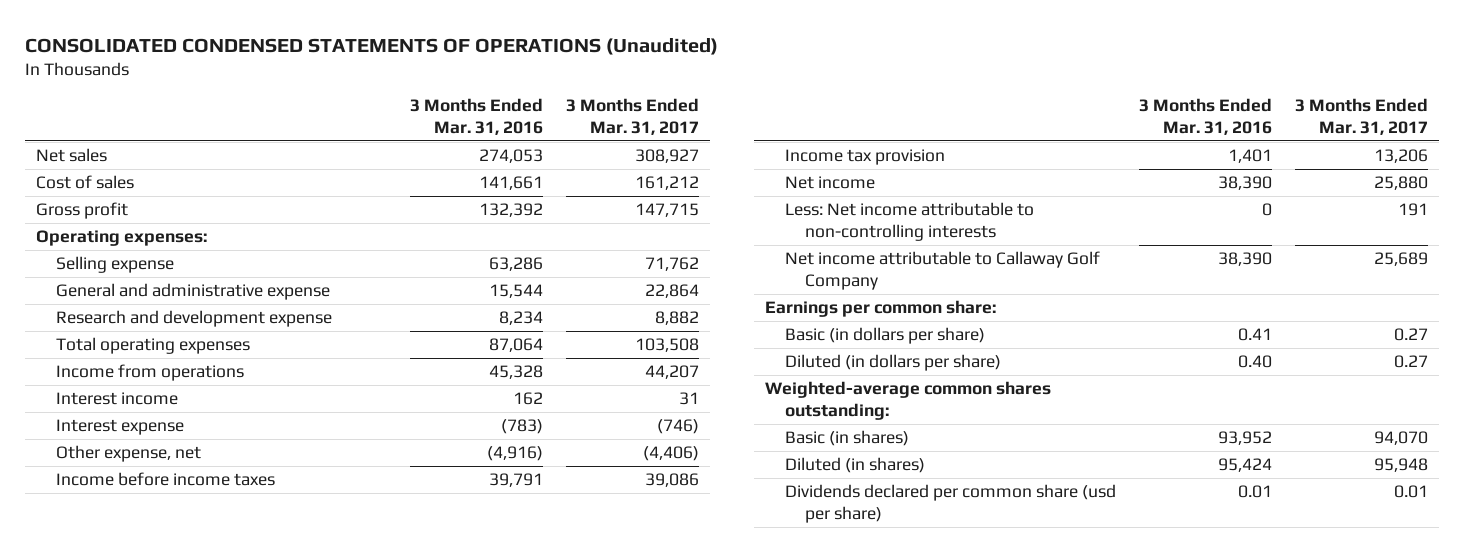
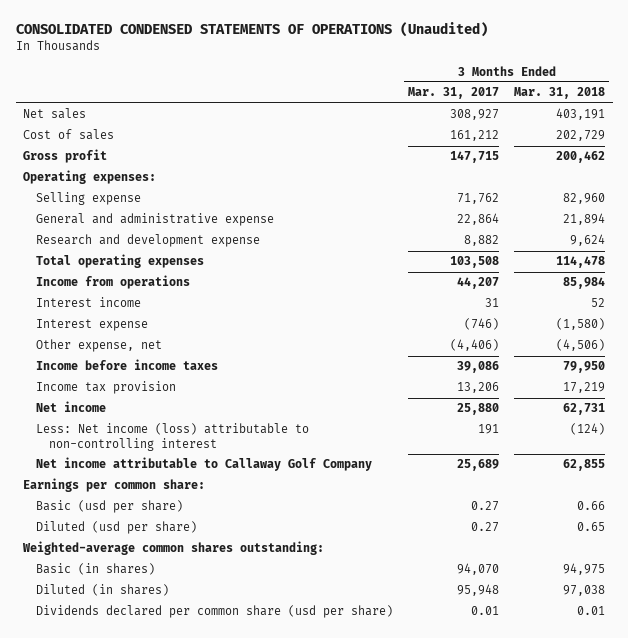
- | 3 Months Ended Mar. 31, 2016 | 3 Months Ended Mar. 31, 2017
+ | 3 Months Ended Mar. 31, 2017 | 3 Months Ended Mar. 31, 2018
- Less: Net income attributable to non-controlling interests | 0 | 191
+ Less: Net income (loss) attributable to non-controlling interest | 191 | (124)
- Basic (in dollars per share) | 0.41 | 0.27
- Diluted (in dollars per share) | 0.40 | 0.27
+ Basic (usd per share) | 0.27 | 0.66
+ Diluted (usd per share) | 0.27 | 0.65

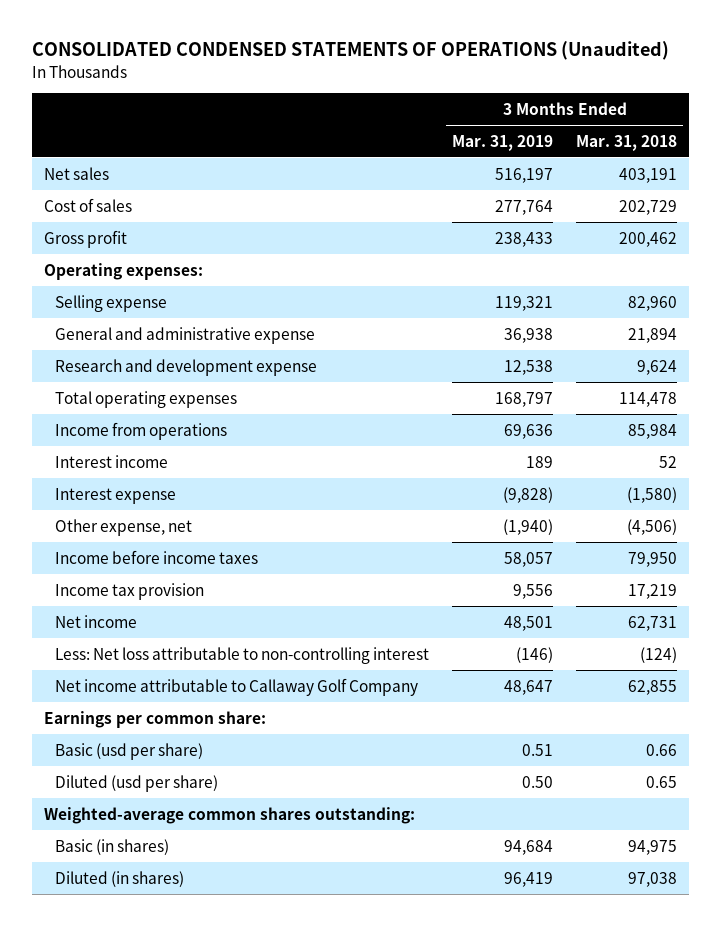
- | 3 Months Ended Mar. 31, 2017 | 3 Months Ended Mar. 31, 2018
+ | 3 Months Ended Mar. 31, 2019 | 3 Months Ended Mar. 31, 2018
- Less: Net income (loss) attributable to non-controlling interest | 191 | (124)
+ Less: Net loss attributable to non-controlling interest | (146) | (124)
- Dividends declared per common share (usd per share) | 0.01 | 0.01

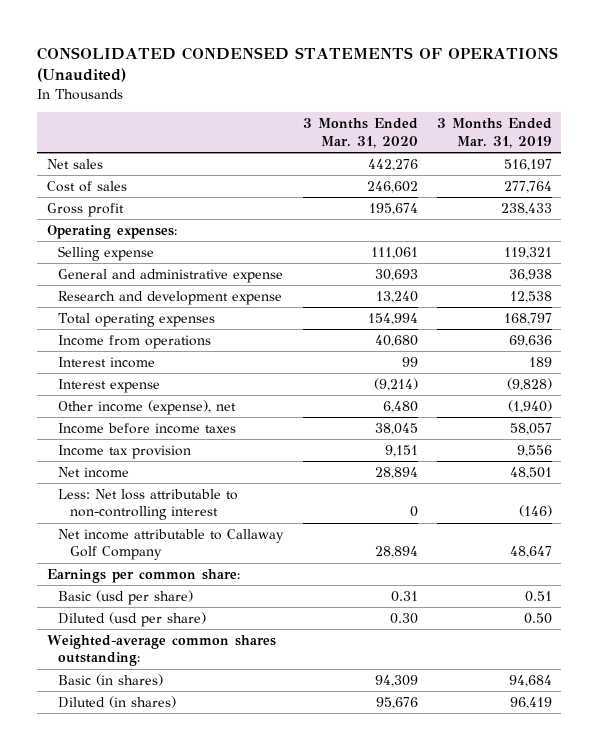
- | 3 Months Ended Mar. 31, 2019 | 3 Months Ended Mar. 31, 2018
+ | 3 Months Ended Mar. 31, 2020 | 3 Months Ended Mar. 31, 2019
- Other expense, net | (1,940) | (4,506)
+ Other income (expense), net | 6,480 | (1,940)

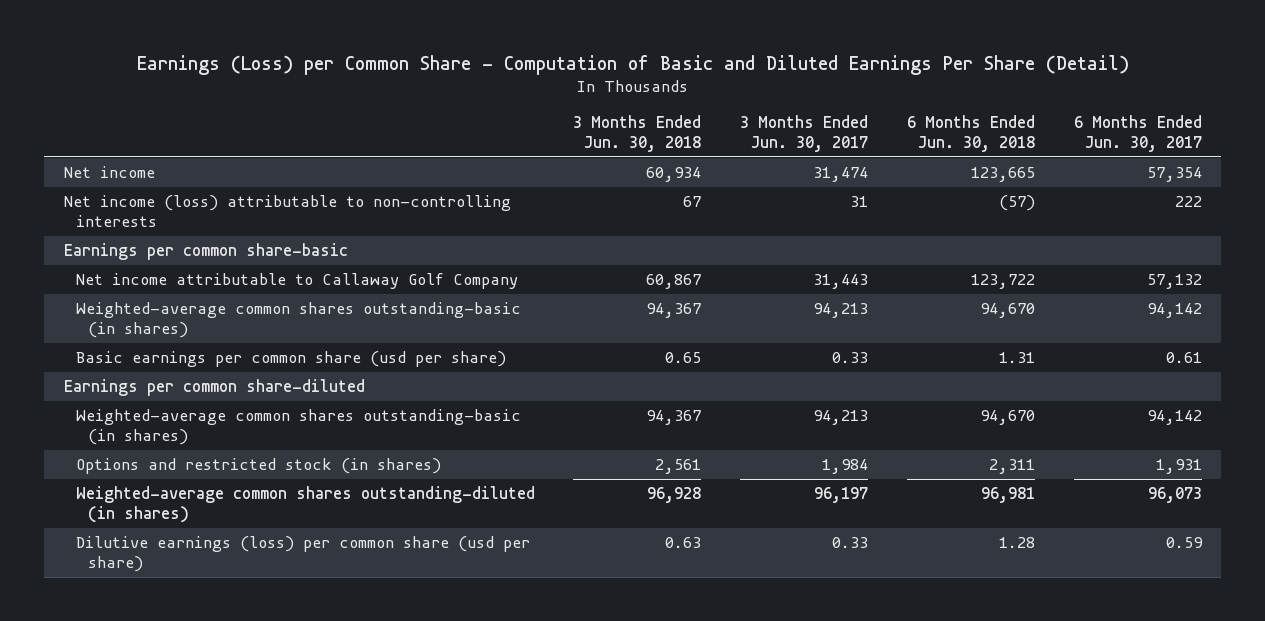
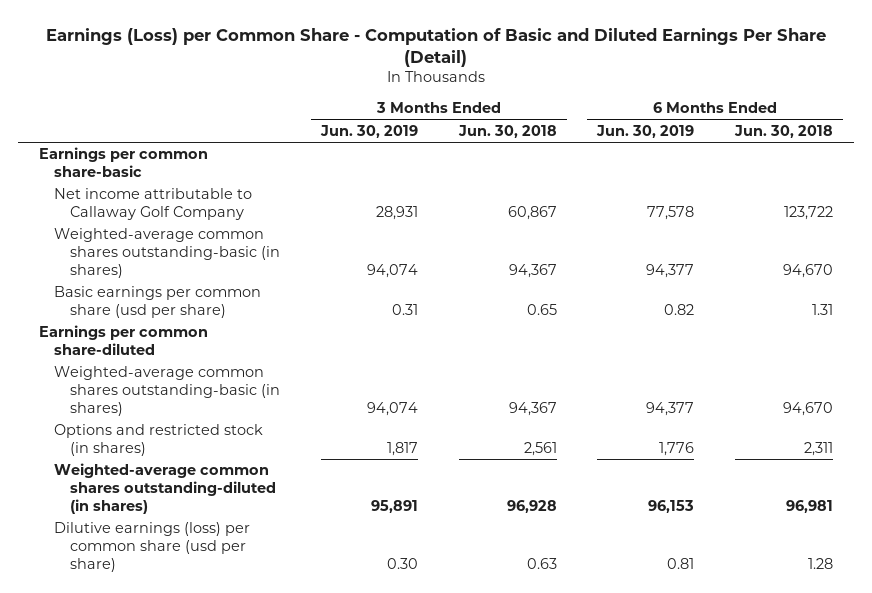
- | 3 Months Ended Jun. 30, 2018 | 3 Months Ended Jun. 30, 2017 | 6 Months Ended Jun. 30, 2018 | 6 Months Ended Jun. 30, 2017
+ | 3 Months Ended Jun. 30, 2019 | 3 Months Ended Jun. 30, 2018 | 6 Months Ended Jun. 30, 2019 | 6 Months Ended Jun. 30, 2018
- Net income | 60,934 | 31,474 | 123,665 | 57,354
- Net income (loss) attributable to non-controlling interests | 67 | 31 | (57) | 222

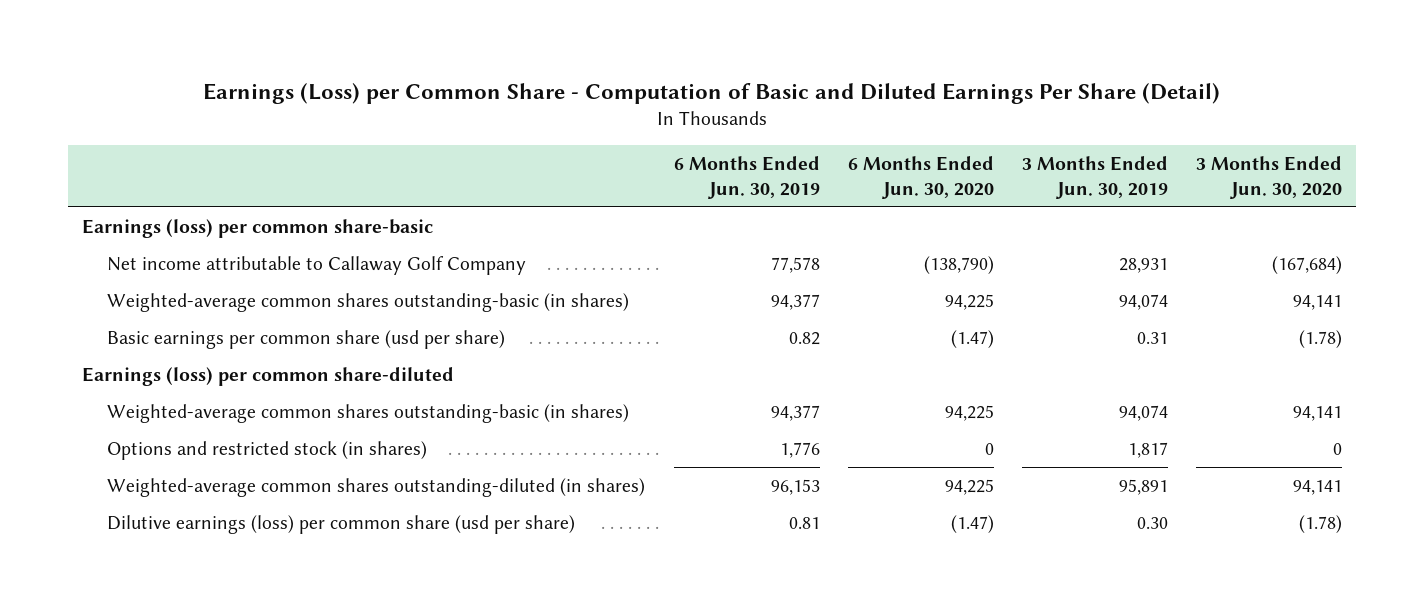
- | 3 Months Ended Jun. 30, 2019 | 3 Months Ended Jun. 30, 2018 | 6 Months Ended Jun. 30, 2019 | 6 Months Ended Jun. 30, 2018
+ | 6 Months Ended Jun. 30, 2019 | 6 Months Ended Jun. 30, 2020 | 3 Months Ended Jun. 30, 2019 | 3 Months Ended Jun. 30, 2020
- Earnings per common share-basic
+ Earnings (loss) per common share-basic
- Earnings per common share-diluted
+ Earnings (loss) per common share-diluted

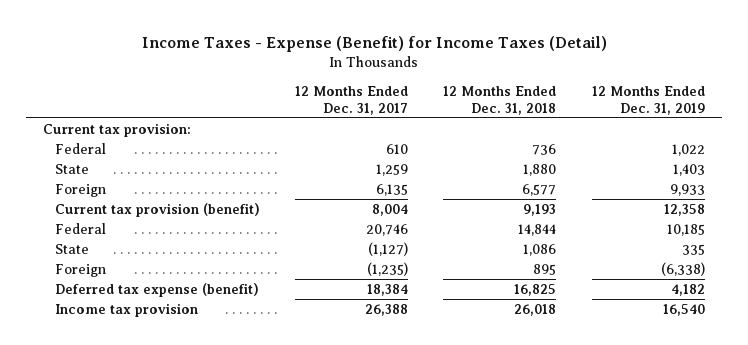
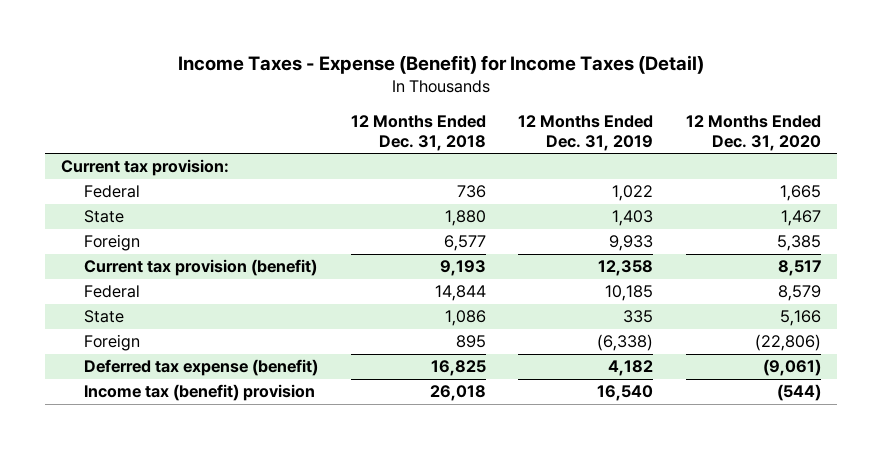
- | 12 Months Ended Dec. 31, 2017 | 12 Months Ended Dec. 31, 2018 | 12 Months Ended Dec. 31, 2019
+ | 12 Months Ended Dec. 31, 2018 | 12 Months Ended Dec. 31, 2019 | 12 Months Ended Dec. 31, 2020
- Income tax provision | 26,388 | 26,018 | 16,540
+ Income tax (benefit) provision | 26,018 | 16,540 | (544)

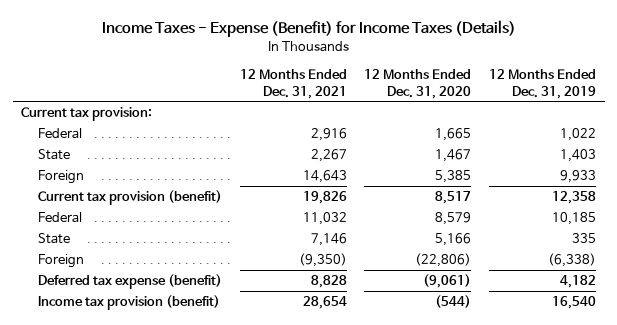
- Income Taxes - Expense (Benefit) for Income Taxes (Detail)
+ Income Taxes - Expense (Benefit) for Income Taxes (Details)
- | 12 Months Ended Dec. 31, 2018 | 12 Months Ended Dec. 31, 2019 | 12 Months Ended Dec. 31, 2020
+ | 12 Months Ended Dec. 31, 2021 | 12 Months Ended Dec. 31, 2020 | 12 Months Ended Dec. 31, 2019
- Income tax (benefit) provision | 26,018 | 16,540 | (544)
+ Income tax provision (benefit) | 28,654 | (544) | 16,540

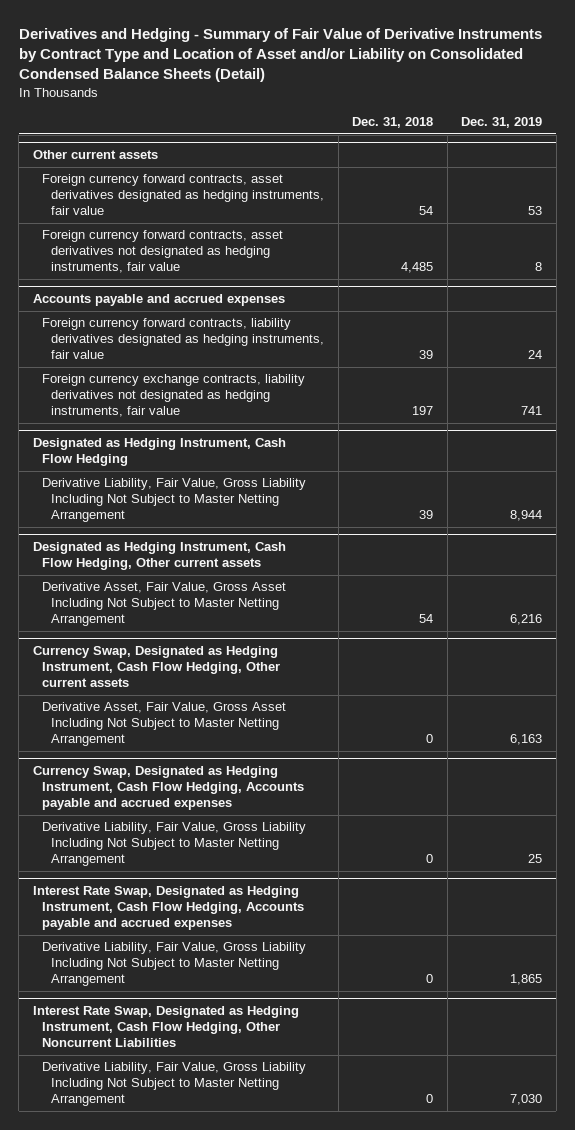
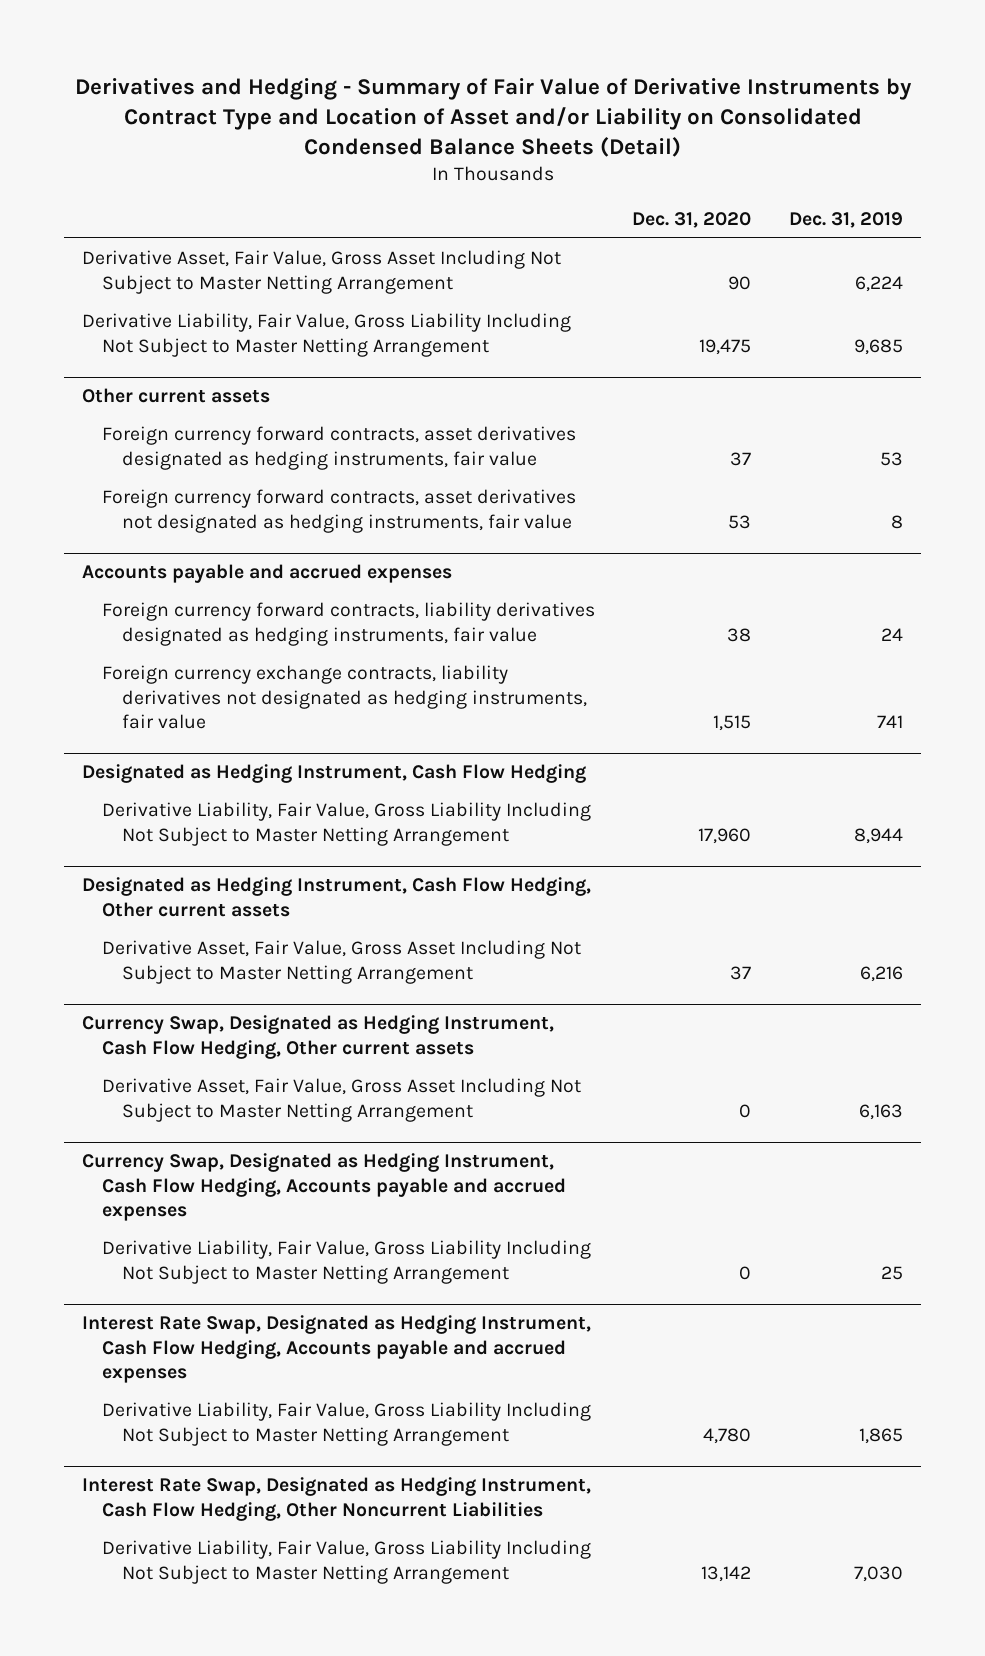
- | Dec. 31, 2018 | Dec. 31, 2019
+ | Dec. 31, 2020 | Dec. 31, 2019
+ Derivative Asset, Fair Value, Gross Asset Including Not Subject to Master Netting Arrangement | 90 | 6,224
+ Derivative Liability, Fair Value, Gross Liability Including Not Subject to Master Netting Arrangement | 19,475 | 9,685

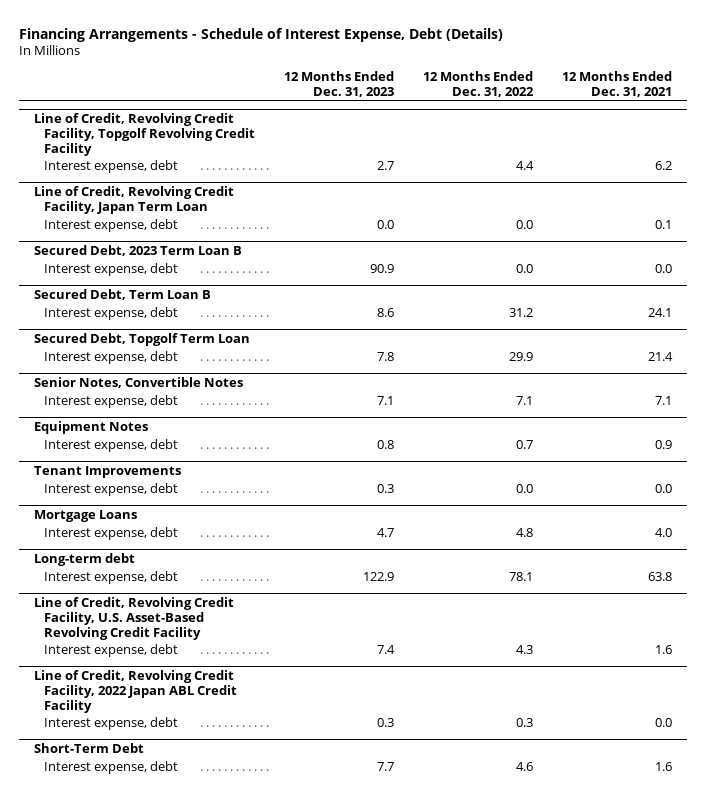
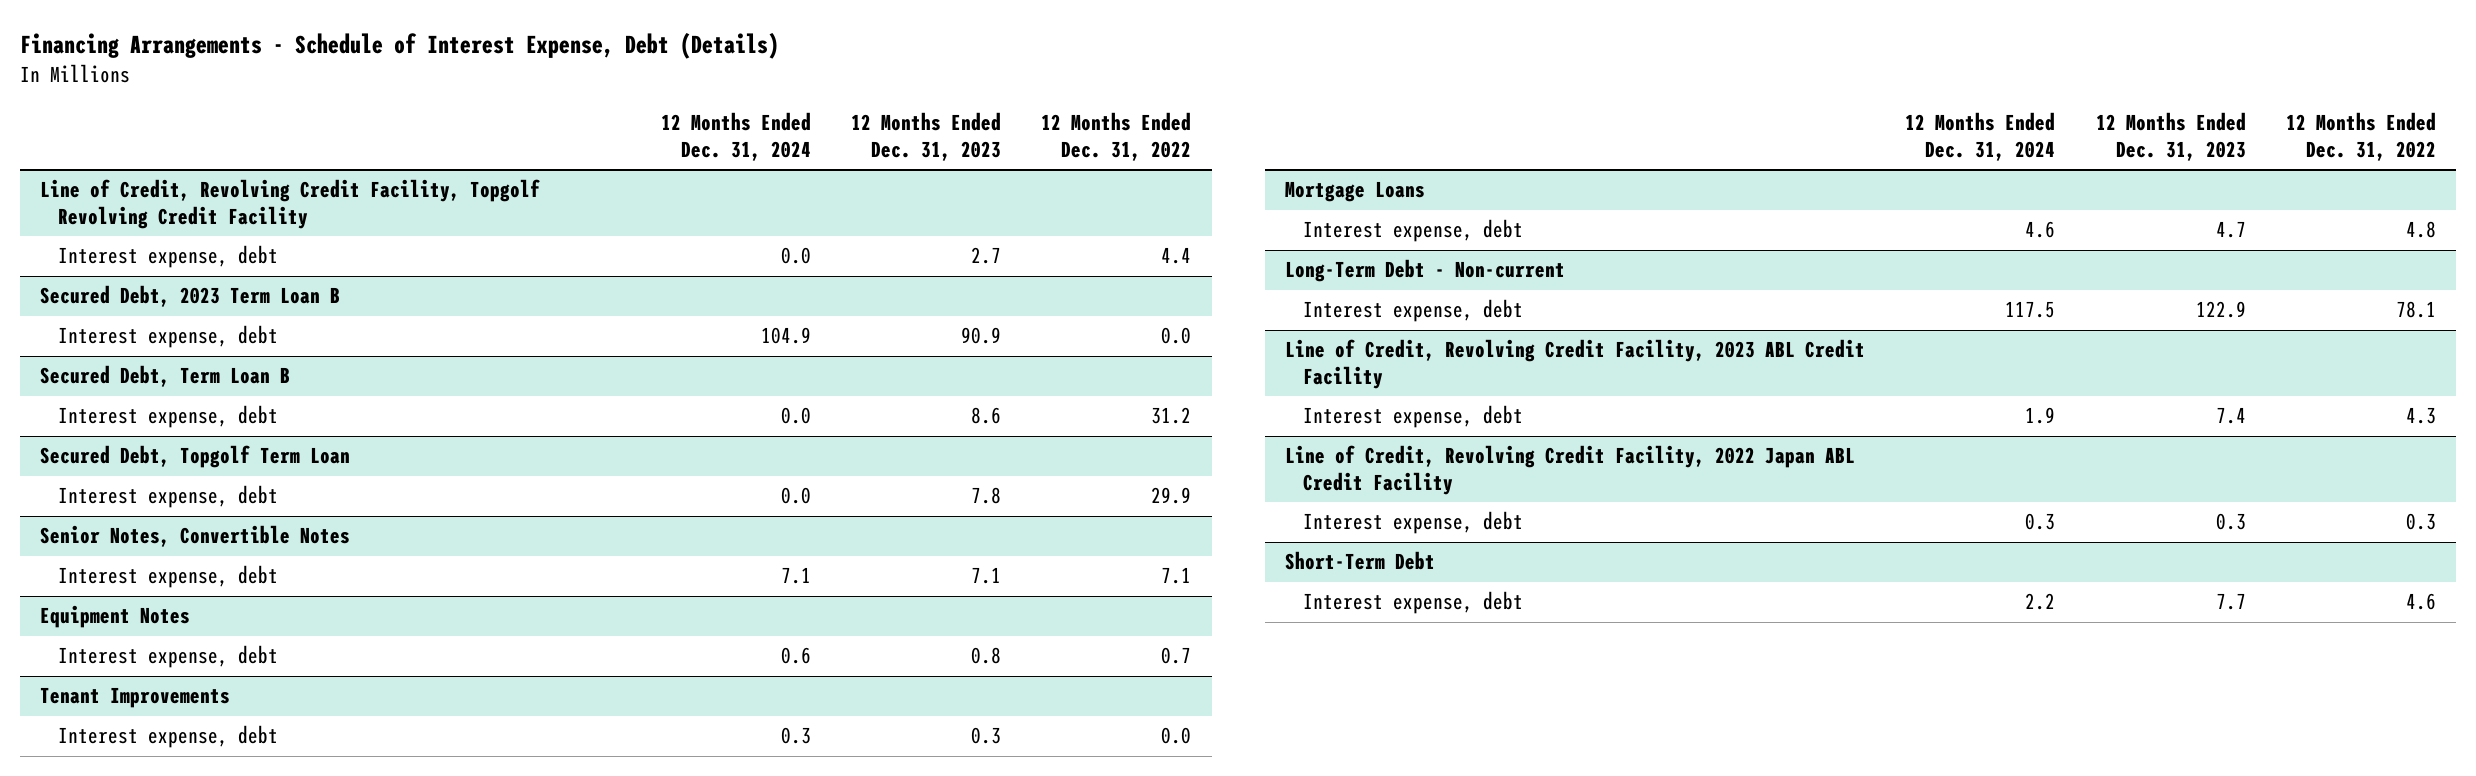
- | 12 Months Ended Dec. 31, 2023 | 12 Months Ended Dec. 31, 2022 | 12 Months Ended Dec. 31, 2021
+ | 12 Months Ended Dec. 31, 2024 | 12 Months Ended Dec. 31, 2023 | 12 Months Ended Dec. 31, 2022
- Line of Credit, Revolving Credit Facility, Japan Term Loan
- Interest expense, debt | 0.0 | 0.0 | 0.1
- Long-term debt
+ Long-Term Debt - Non-current
- Line of Credit, Revolving Credit Facility, U.S. Asset-Based Revolving Credit Facility
+ Line of Credit, Revolving Credit Facility, 2023 ABL Credit Facility

